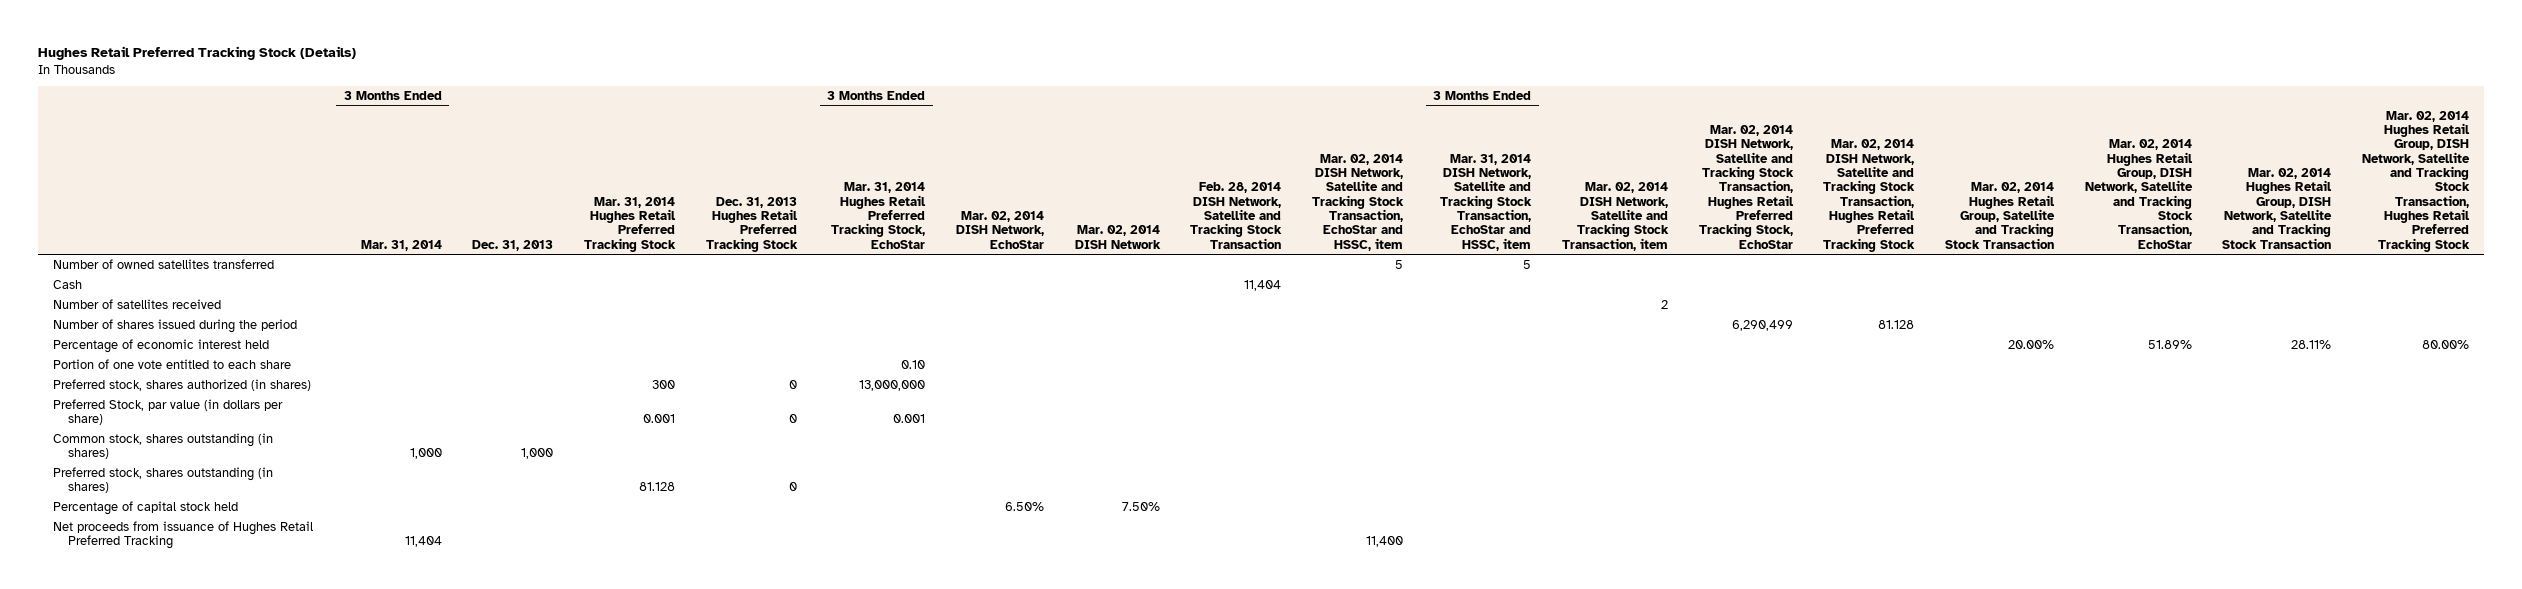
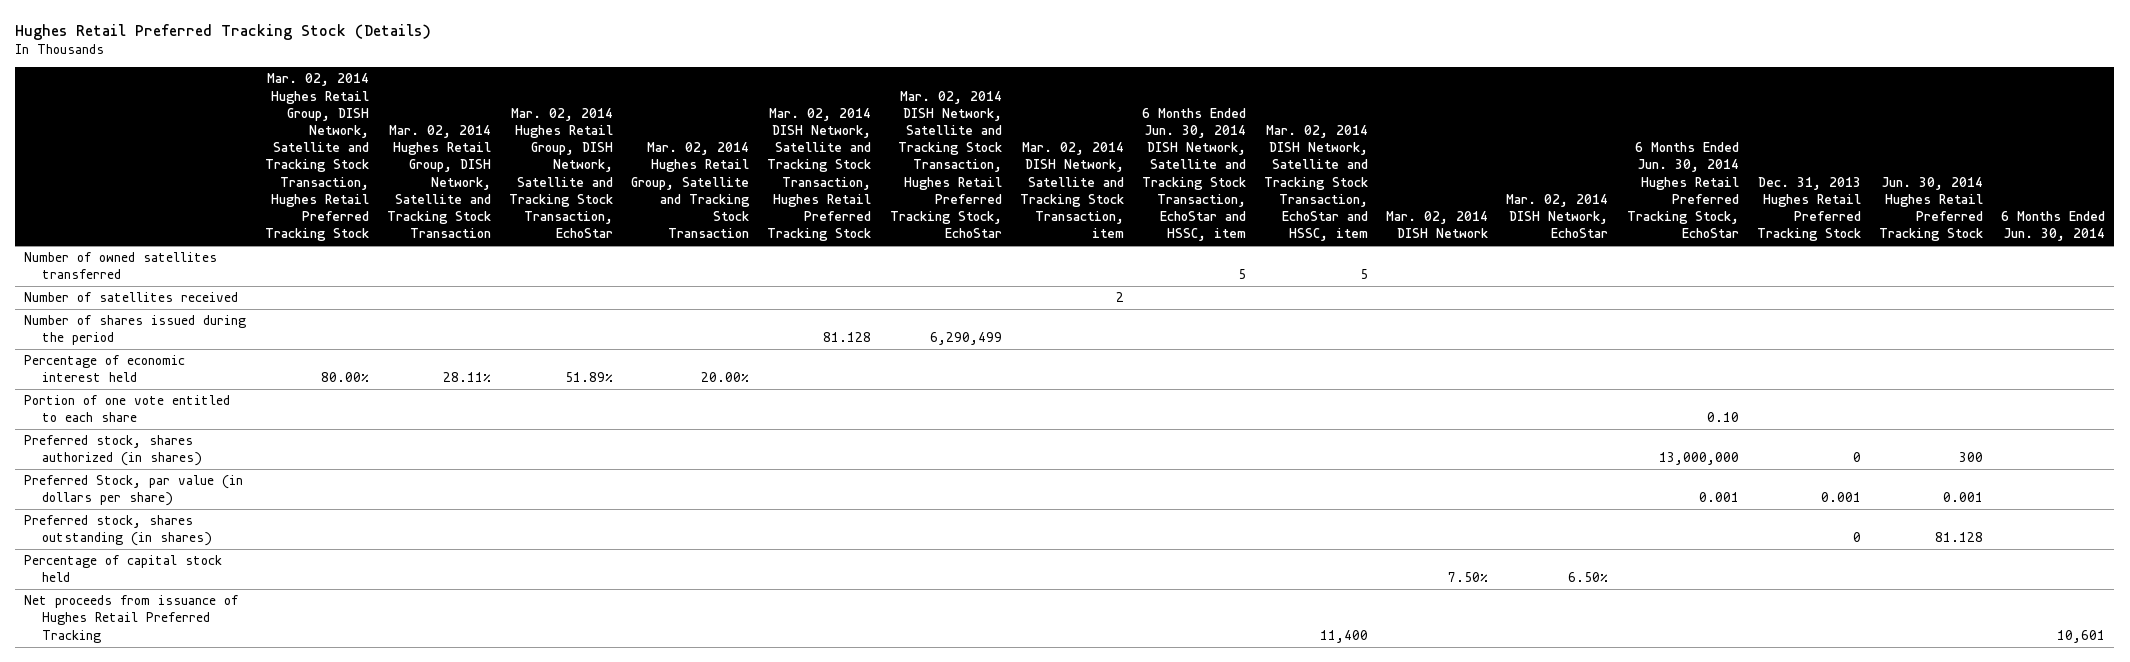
- | 3 Months Ended Mar. 31, 2014 | Dec. 31, 2013 | Mar. 31, 2014 Hughes Retail Preferred Tracking Stock | Dec. 31, 2013 Hughes Retail Preferred Tracking Stock | 3 Months Ended Mar. 31, 2014 Hughes Retail Preferred Tracking Stock, EchoStar | Mar. 02, 2014 DISH Network, EchoStar | Mar. 02, 2014 DISH Network | Feb. 28, 2014 DISH Network, Satellite and Tracking Stock Transaction | Mar. 02, 2014 DISH Network, Satellite and Tracking Stock Transaction, EchoStar and HSSC, item | 3 Months Ended Mar. 31, 2014 DISH Network, Satellite and Tracking Stock Transaction, EchoStar and HSSC, item | Mar. 02, 2014 DISH Network, Satellite and Tracking Stock Transaction, item | Mar. 02, 2014 DISH Network, Satellite and Tracking Stock Transaction, Hughes Retail Preferred Tracking Stock, EchoStar | Mar. 02, 2014 DISH Network, Satellite and Tracking Stock Transaction, Hughes Retail Preferred Tracking Stock | Mar. 02, 2014 Hughes Retail Group, Satellite and Tracking Stock Transaction | Mar. 02, 2014 Hughes Retail Group, DISH Network, Satellite and Tracking Stock Transaction, EchoStar | Mar. 02, 2014 Hughes Retail Group, DISH Network, Satellite and Tracking Stock Transaction | Mar. 02, 2014 Hughes Retail Group, DISH Network, Satellite and Tracking Stock Transaction, Hughes Retail Preferred Tracking Stock
+ | Mar. 02, 2014 Hughes Retail Group, DISH Network, Satellite and Tracking Stock Transaction, Hughes Retail Preferred Tracking Stock | Mar. 02, 2014 Hughes Retail Group, DISH Network, Satellite and Tracking Stock Transaction | Mar. 02, 2014 Hughes Retail Group, DISH Network, Satellite and Tracking Stock Transaction, EchoStar | Mar. 02, 2014 Hughes Retail Group, Satellite and Tracking Stock Transaction | Mar. 02, 2014 DISH Network, Satellite and Tracking Stock Transaction, Hughes Retail Preferred Tracking Stock | Mar. 02, 2014 DISH Network, Satellite and Tracking Stock Transaction, Hughes Retail Preferred Tracking Stock, EchoStar | Mar. 02, 2014 DISH Network, Satellite and Tracking Stock Transaction, item | 6 Months Ended Jun. 30, 2014 DISH Network, Satellite and Tracking Stock Transaction, EchoStar and HSSC, item | Mar. 02, 2014 DISH Network, Satellite and Tracking Stock Transaction, EchoStar and HSSC, item | Mar. 02, 2014 DISH Network | Mar. 02, 2014 DISH Network, EchoStar | 6 Months Ended Jun. 30, 2014 Hughes Retail Preferred Tracking Stock, EchoStar | Dec. 31, 2013 Hughes Retail Preferred Tracking Stock | Jun. 30, 2014 Hughes Retail Preferred Tracking Stock | 6 Months Ended Jun. 30, 2014
- Cash | | | | | | | | 11,404 | | | | | | | | |
- Preferred Stock, par value (in dollars per share) | | | 0.001 | 0 | 0.001 | | | | | | | | | | | |
- Common stock, shares outstanding (in shares) | 1,000 | 1,000 | | | | | | | | | | | | | | |
+ Preferred Stock, par value (in dollars per share) | | | | | | | | | | | | 0.001 | 0.001 | 0.001 |

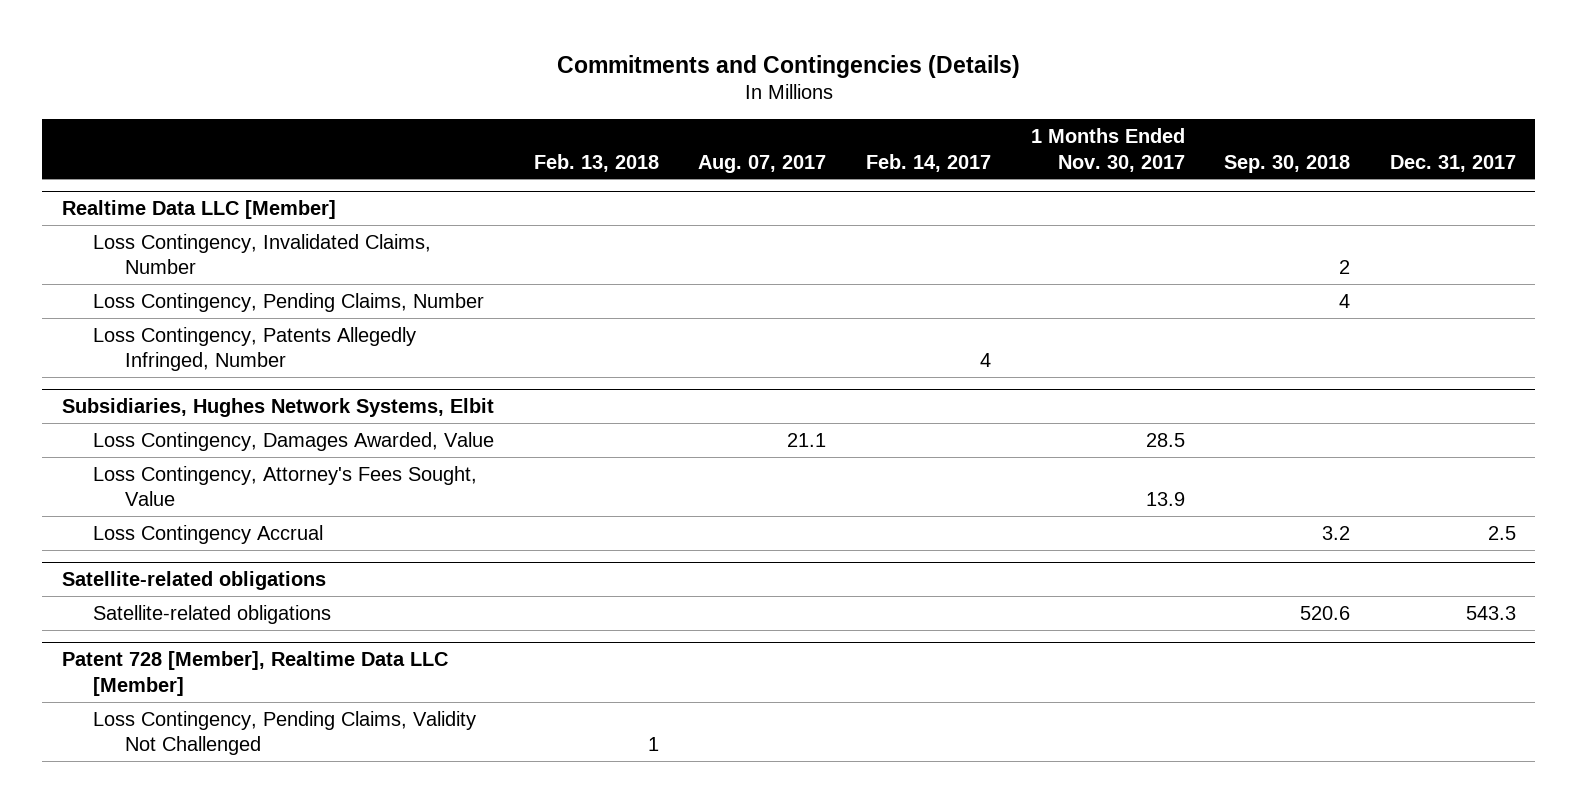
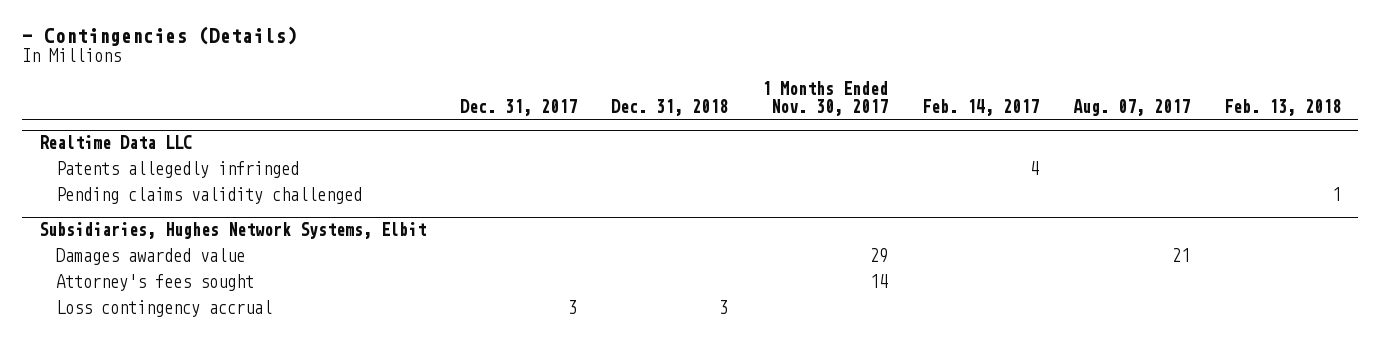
- Commitments and Contingencies (Details)
+ - Contingencies (Details)
- | Feb. 13, 2018 | Aug. 07, 2017 | Feb. 14, 2017 | 1 Months Ended Nov. 30, 2017 | Sep. 30, 2018 | Dec. 31, 2017
+ | Dec. 31, 2017 | Dec. 31, 2018 | 1 Months Ended Nov. 30, 2017 | Feb. 14, 2017 | Aug. 07, 2017 | Feb. 13, 2018
- Realtime Data LLC [Member]
- Loss Contingency, Invalidated Claims, Number | | | | | 2 |
- Loss Contingency, Pending Claims, Number | | | | | 4 |
- Loss Contingency, Patents Allegedly Infringed, Number | | | 4 | | |
+ Realtime Data LLC
+ Patents allegedly infringed | | | | 4 | |
+ Pending claims validity challenged | | | | | | 1
@ Subsidiaries, Hughes Network Systems, Elbit
- Loss Contingency, Damages Awarded, Value | | 21.1 | | 28.5 | |
- Loss Contingency, Attorney's Fees Sought, Value | | | | 13.9 | |
- Loss Contingency Accrual | | | | | 3.2 | 2.5
- Satellite-related obligations
- Satellite-related obligations | | | | | 520.6 | 543.3
- Patent 728 [Member], Realtime Data LLC [Member]
- Loss Contingency, Pending Claims, Validity Not Challenged | 1 | | | | |
@ Subsidiaries, Hughes Network Systems, Elbit
+ Damages awarded value | | | 29 | | 21 |
+ Attorney's fees sought | | | 14 | | |
+ Loss contingency accrual | 3 | 3 | | | |

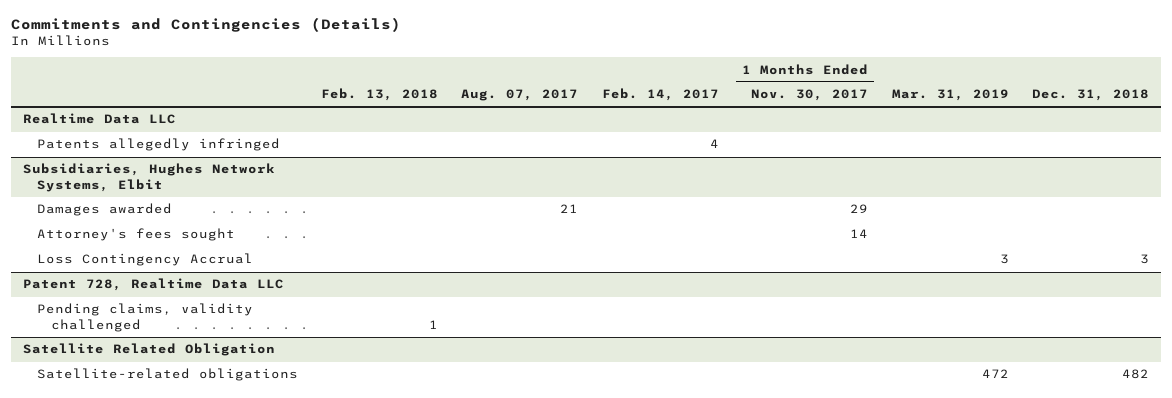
- - Contingencies (Details)
+ Commitments and Contingencies (Details)
- | Dec. 31, 2017 | Dec. 31, 2018 | 1 Months Ended Nov. 30, 2017 | Feb. 14, 2017 | Aug. 07, 2017 | Feb. 13, 2018
+ | Feb. 13, 2018 | Aug. 07, 2017 | Feb. 14, 2017 | 1 Months Ended Nov. 30, 2017 | Mar. 31, 2019 | Dec. 31, 2018
@ Realtime Data LLC
- Pending claims validity challenged | | | | | | 1
@ Subsidiaries, Hughes Network Systems, Elbit
- Damages awarded value | | | 29 | | 21 |
+ Damages awarded | | 21 | | 29 | |
- Loss contingency accrual | 3 | 3 | | | |
+ Loss Contingency Accrual | | | | | 3 | 3
+ Patent 728, Realtime Data LLC
+ Pending claims, validity challenged | 1 | | | | |
+ Satellite Related Obligation
+ Satellite-related obligations | | | | | 472 | 482

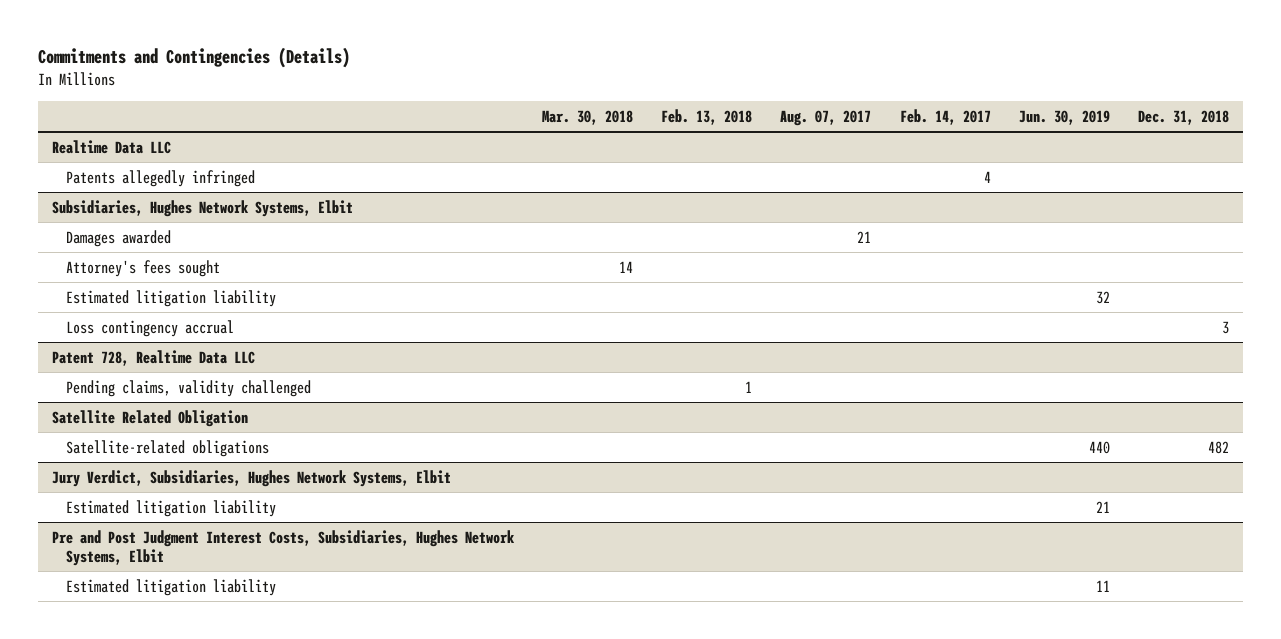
- | Feb. 13, 2018 | Aug. 07, 2017 | Feb. 14, 2017 | 1 Months Ended Nov. 30, 2017 | Mar. 31, 2019 | Dec. 31, 2018
+ | Mar. 30, 2018 | Feb. 13, 2018 | Aug. 07, 2017 | Feb. 14, 2017 | Jun. 30, 2019 | Dec. 31, 2018
@ Subsidiaries, Hughes Network Systems, Elbit
- Loss Contingency Accrual | | | | | 3 | 3
+ Estimated litigation liability | | | | | 32 |
+ Loss contingency accrual | | | | | | 3
+ Jury Verdict, Subsidiaries, Hughes Network Systems, Elbit
+ Estimated litigation liability | | | | | 21 |
+ Pre and Post Judgment Interest Costs, Subsidiaries, Hughes Network Systems, Elbit
+ Estimated litigation liability | | | | | 11 |

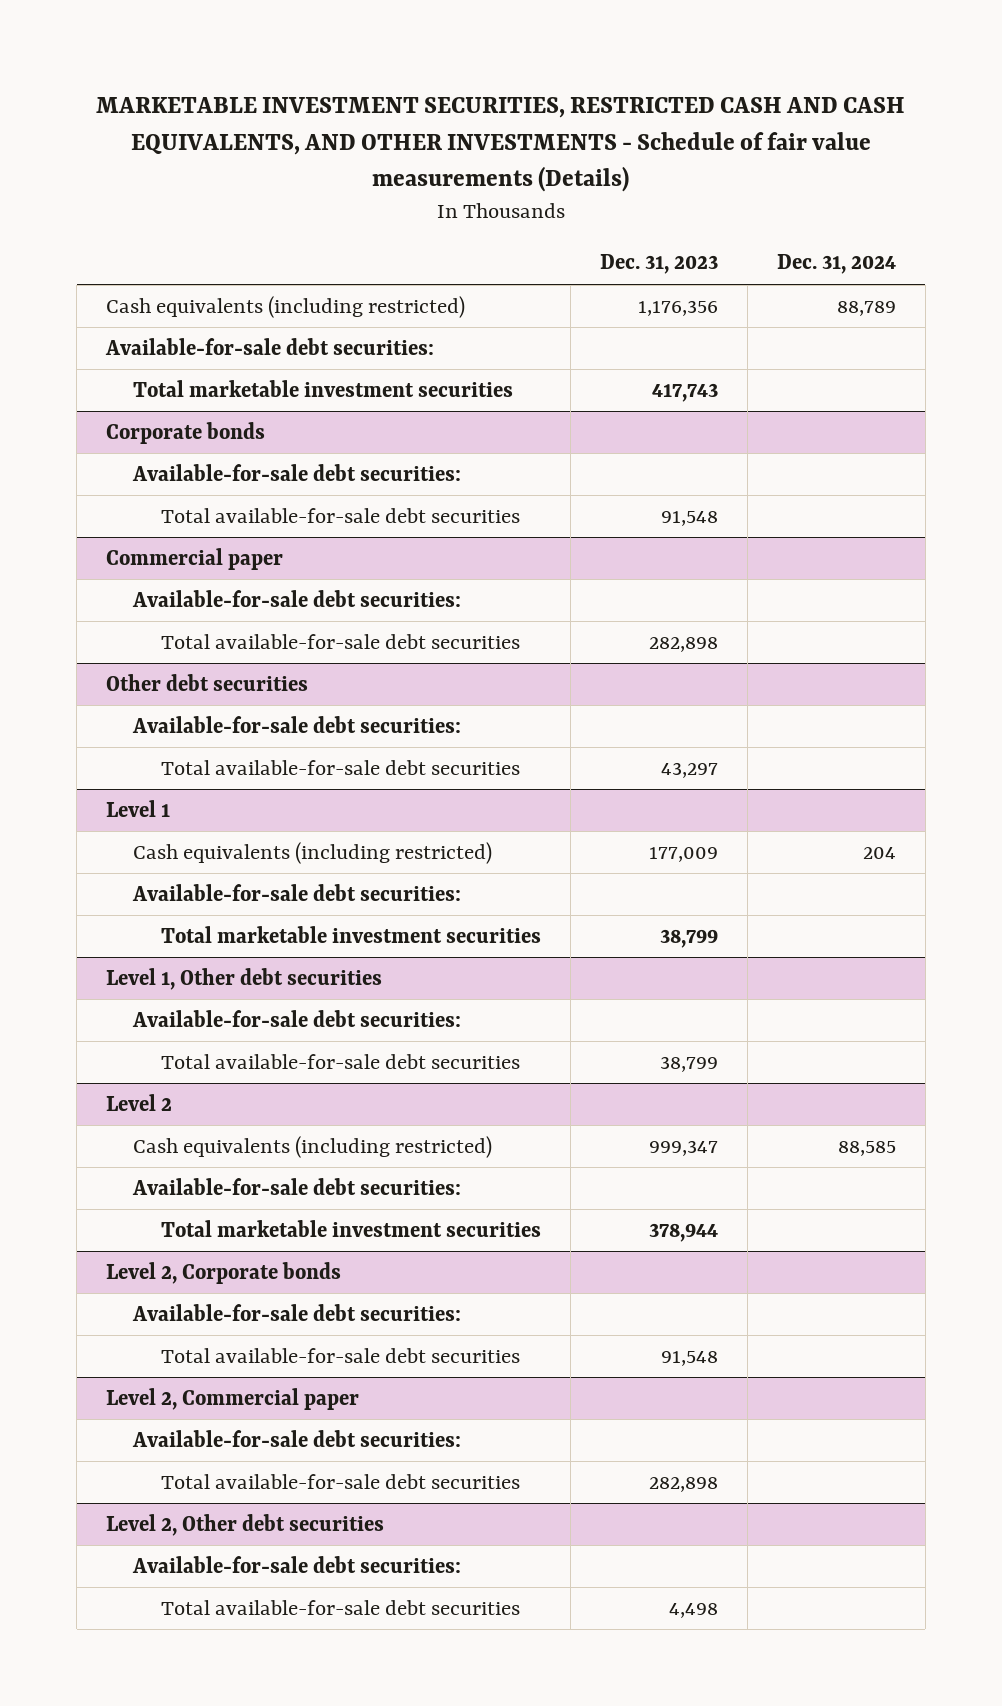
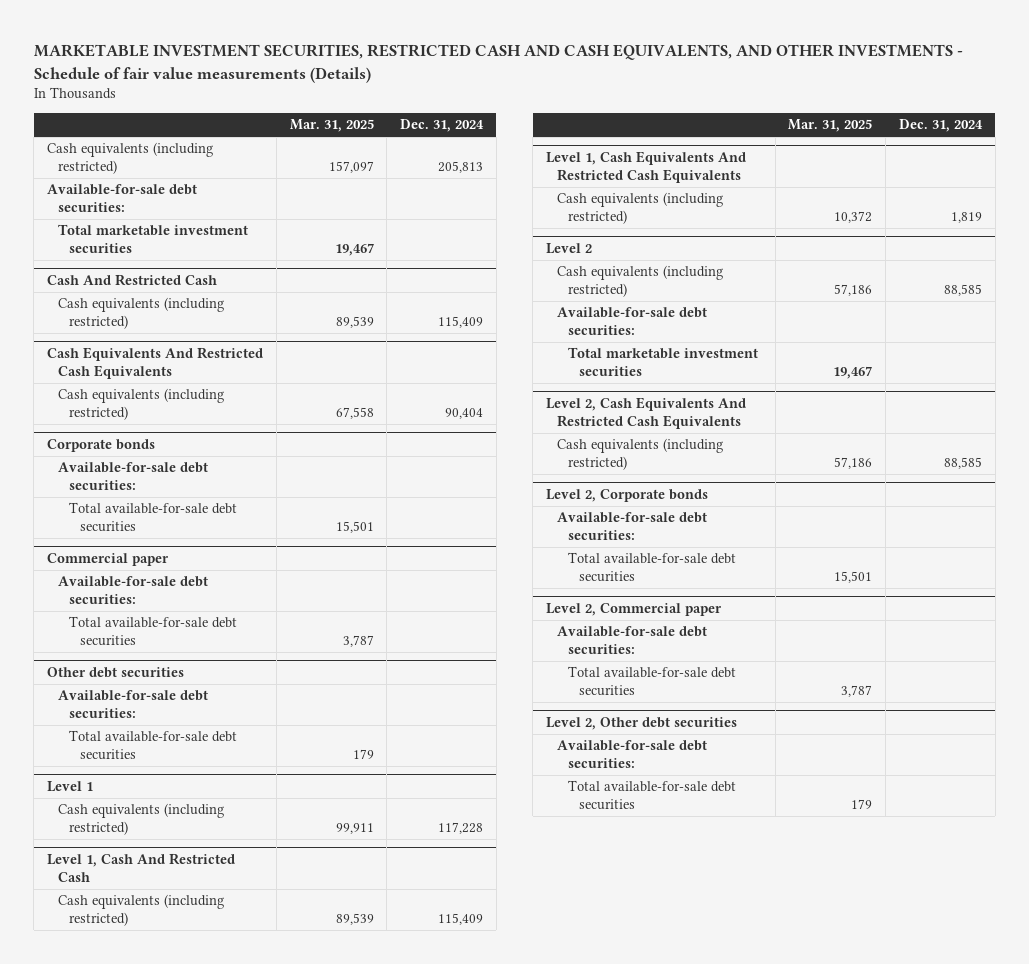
- | Dec. 31, 2023 | Dec. 31, 2024
+ | Mar. 31, 2025 | Dec. 31, 2024
- Cash equivalents (including restricted) | 1,176,356 | 88,789
+ Cash equivalents (including restricted) | 157,097 | 205,813
+ Cash And Restricted Cash
+ Cash equivalents (including restricted) | 89,539 | 115,409
+ Cash Equivalents And Restricted Cash Equivalents
+ Cash equivalents (including restricted) | 67,558 | 90,404
@ Level 1
- Cash equivalents (including restricted) | 177,009 | 204
- Available-for-sale debt securities:
- Total marketable investment securities | 38,799 |
- Level 1, Other debt securities
- Available-for-sale debt securities:
- Total available-for-sale debt securities | 38,799 |
@ Level 1
+ Cash equivalents (including restricted) | 99,911 | 117,228
+ Level 1, Cash And Restricted Cash
+ Cash equivalents (including restricted) | 89,539 | 115,409
+ Level 1, Cash Equivalents And Restricted Cash Equivalents
+ Cash equivalents (including restricted) | 10,372 | 1,819
+ Level 2, Cash Equivalents And Restricted Cash Equivalents
+ Cash equivalents (including restricted) | 57,186 | 88,585

